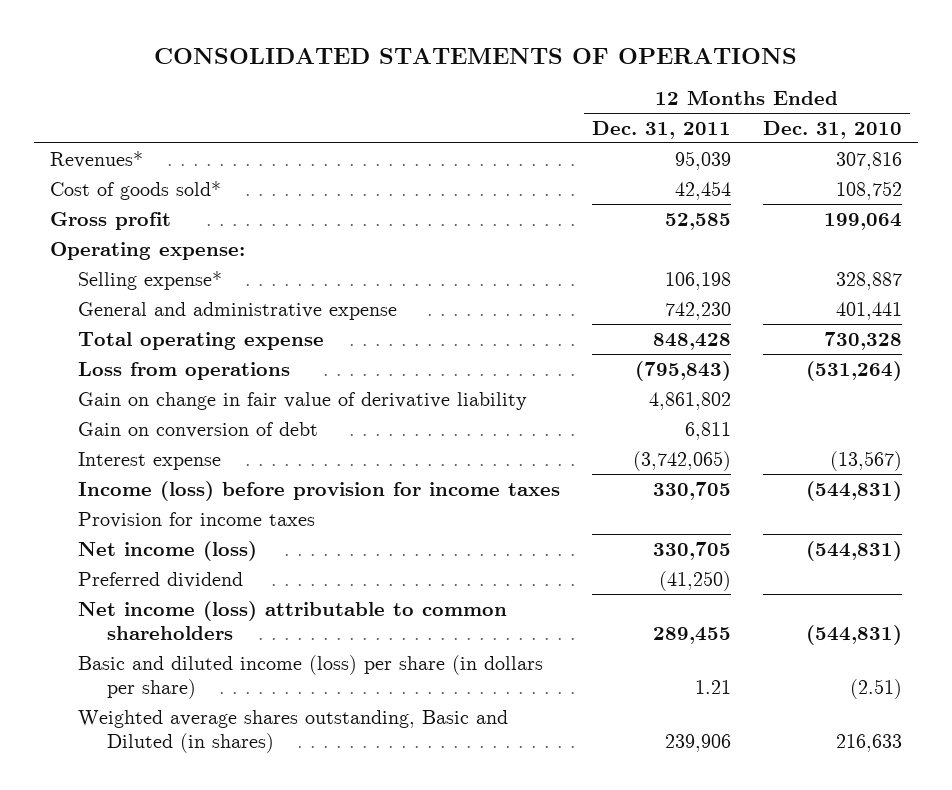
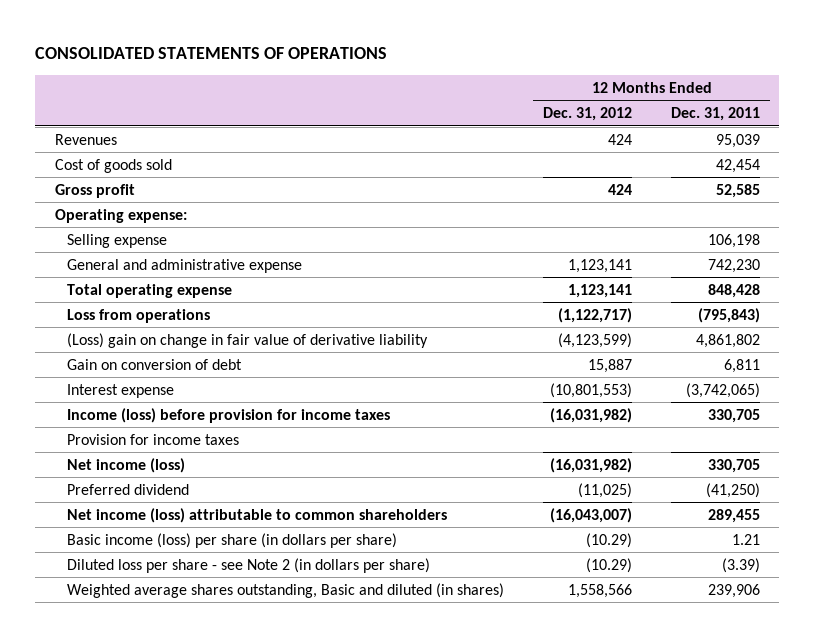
- | 12 Months Ended Dec. 31, 2011 | 12 Months Ended Dec. 31, 2010
+ | 12 Months Ended Dec. 31, 2012 | 12 Months Ended Dec. 31, 2011
- Revenues* | 95,039 | 307,816
- Cost of goods sold* | 42,454 | 108,752
+ Revenues | 424 | 95,039
+ Cost of goods sold | | 42,454
- Selling expense* | 106,198 | 328,887
+ Selling expense | | 106,198
- Gain on change in fair value of derivative liability | 4,861,802 |
+ (Loss) gain on change in fair value of derivative liability | (4,123,599) | 4,861,802
- Basic and diluted income (loss) per share (in dollars per share) | 1.21 | (2.51)
- Weighted average shares outstanding, Basic and Diluted (in shares) | 239,906 | 216,633
+ Basic income (loss) per share (in dollars per share) | (10.29) | 1.21
+ Diluted loss per share - see Note 2 (in dollars per share) | (10.29) | (3.39)
+ Weighted average shares outstanding, Basic and diluted (in shares) | 1,558,566 | 239,906

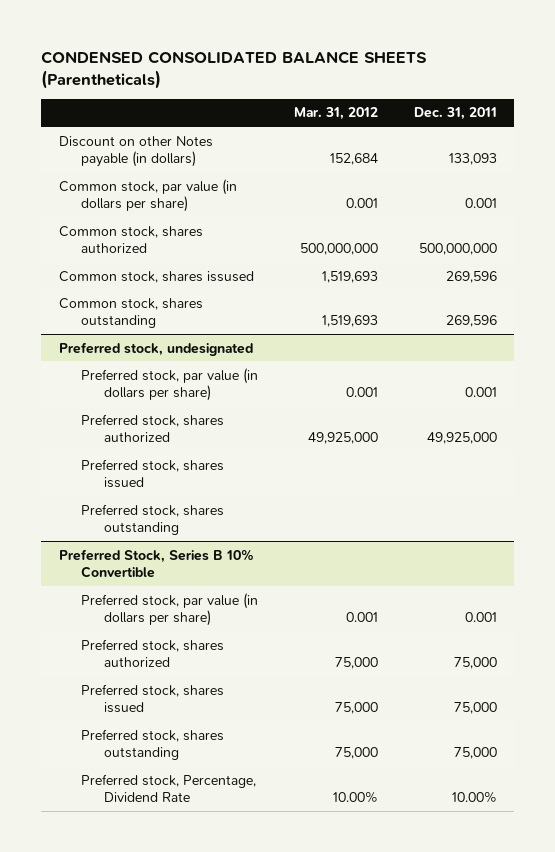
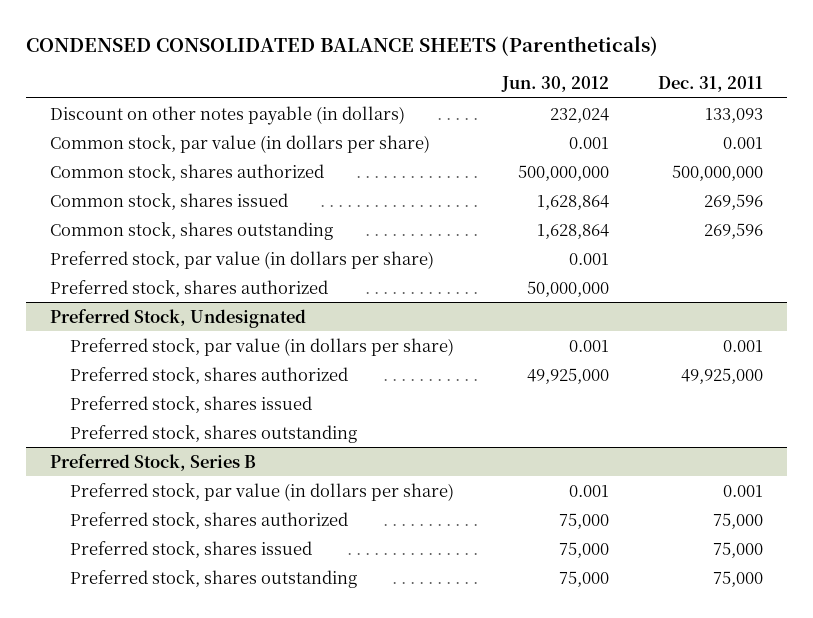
- | Mar. 31, 2012 | Dec. 31, 2011
+ | Jun. 30, 2012 | Dec. 31, 2011
- Discount on other Notes payable (in dollars) | 152,684 | 133,093
+ Discount on other notes payable (in dollars) | 232,024 | 133,093
- Common stock, shares issused | 1,519,693 | 269,596
+ Common stock, shares issued | 1,628,864 | 269,596
- Preferred stock, undesignated
+ Preferred stock, par value (in dollars per share) | 0.001 |
+ Preferred stock, shares authorized | 50,000,000 |
+ Preferred Stock, Undesignated
- Preferred Stock, Series B 10% Convertible
+ Preferred Stock, Series B
- Preferred stock, Percentage, Dividend Rate | 10.00% | 10.00%

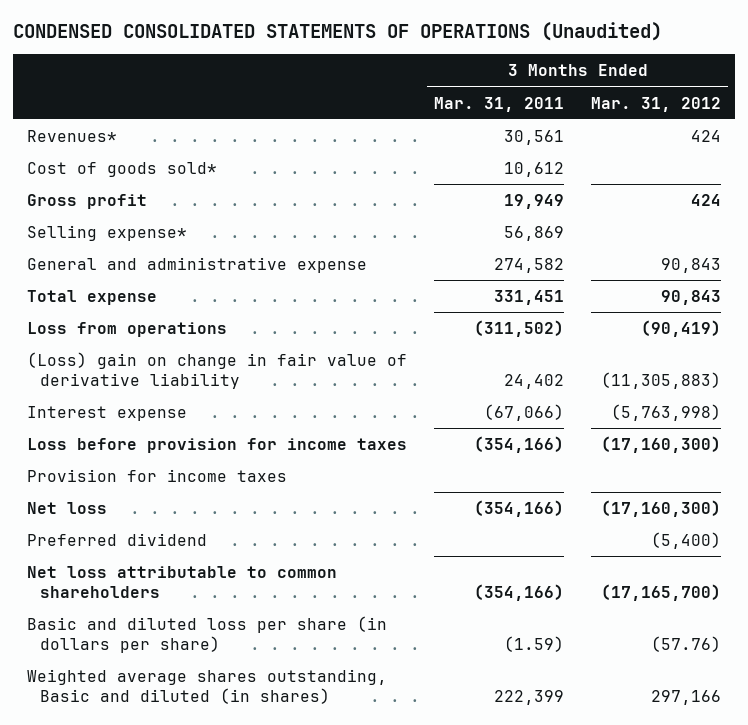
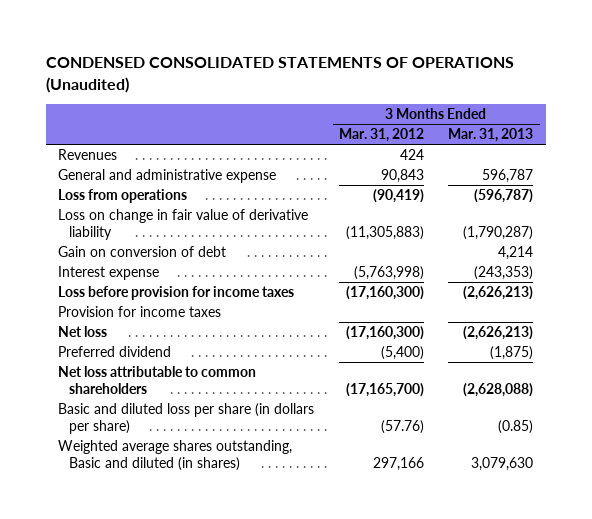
- | 3 Months Ended Mar. 31, 2011 | 3 Months Ended Mar. 31, 2012
+ | 3 Months Ended Mar. 31, 2012 | 3 Months Ended Mar. 31, 2013
- Revenues* | 30,561 | 424
- Cost of goods sold* | 10,612 |
- Gross profit | 19,949 | 424
- Selling expense* | 56,869 |
+ Revenues | 424 |
- Total expense | 331,451 | 90,843
- (Loss) gain on change in fair value of derivative liability | 24,402 | (11,305,883)
+ Loss on change in fair value of derivative liability | (11,305,883) | (1,790,287)
+ Gain on conversion of debt | | 4,214

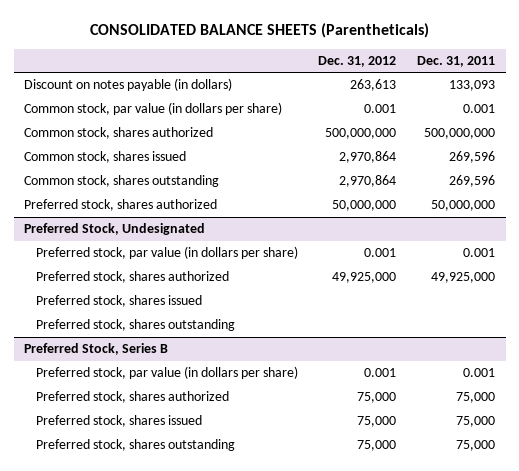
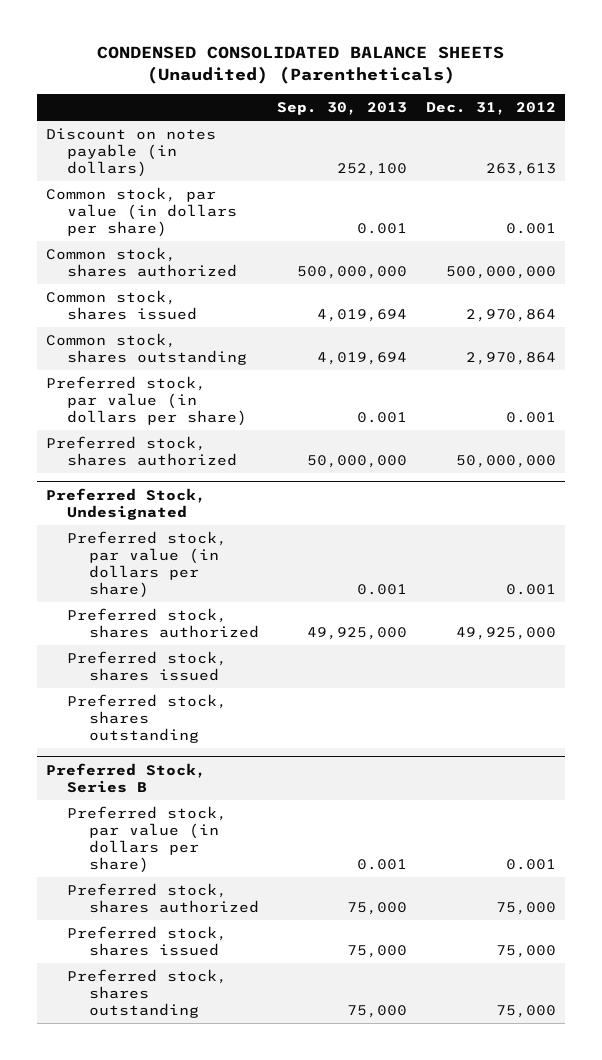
- CONSOLIDATED BALANCE SHEETS (Parentheticals)
+ CONDENSED CONSOLIDATED BALANCE SHEETS (Unaudited) (Parentheticals)
- | Dec. 31, 2012 | Dec. 31, 2011
+ | Sep. 30, 2013 | Dec. 31, 2012
+ Preferred stock, par value (in dollars per share) | 0.001 | 0.001

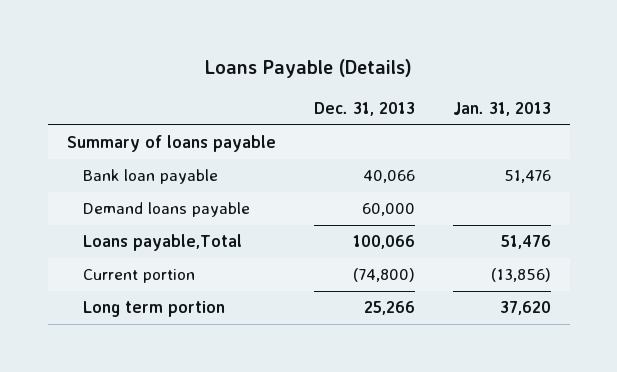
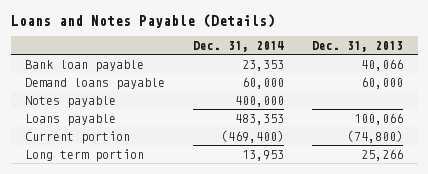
- Loans Payable (Details)
+ Loans and Notes Payable (Details)
- | Dec. 31, 2013 | Jan. 31, 2013
+ | Dec. 31, 2014 | Dec. 31, 2013
- Summary of loans payable
- Loans payable,Total | 100,066 | 51,476
+ Notes payable | 400,000 |
+ Loans payable | 483,353 | 100,066

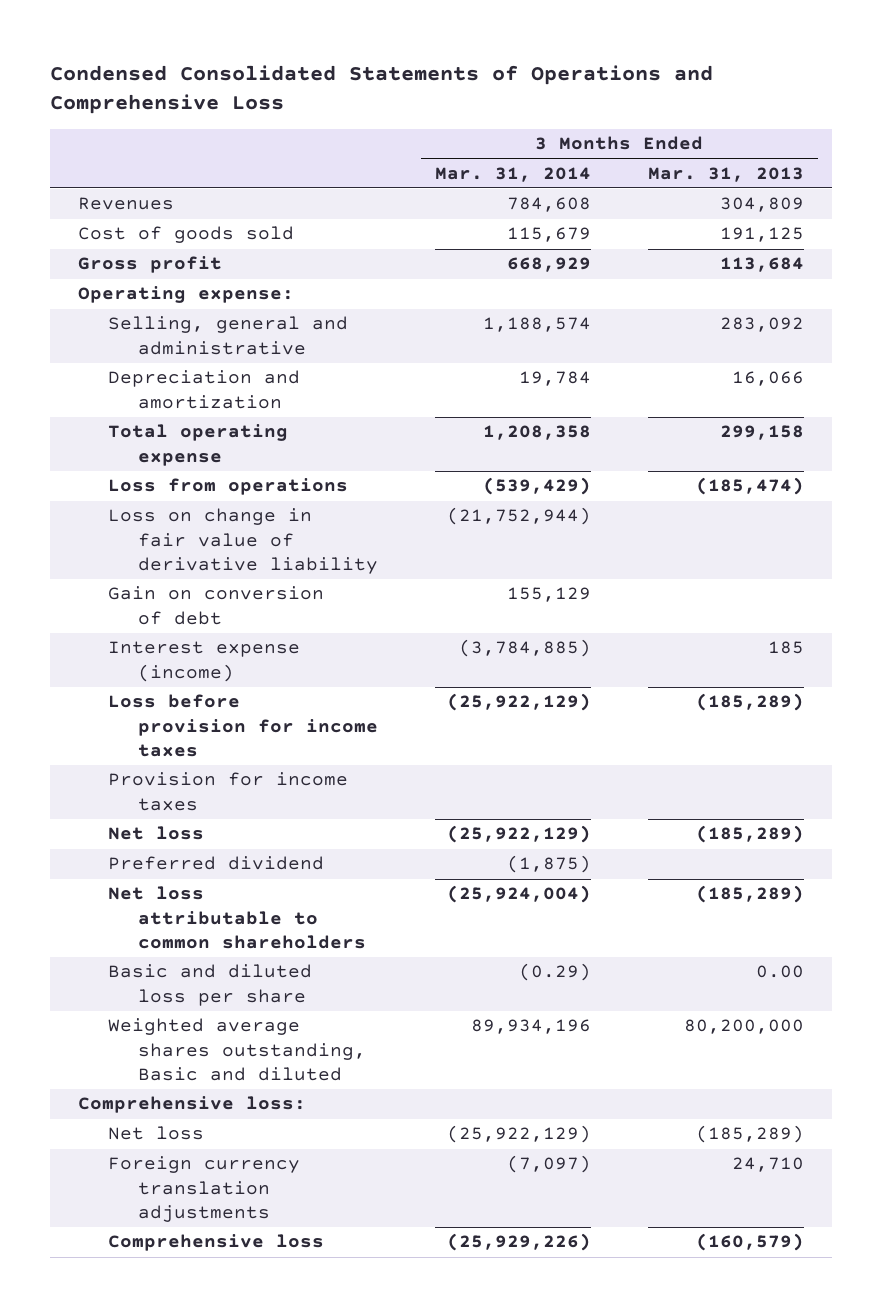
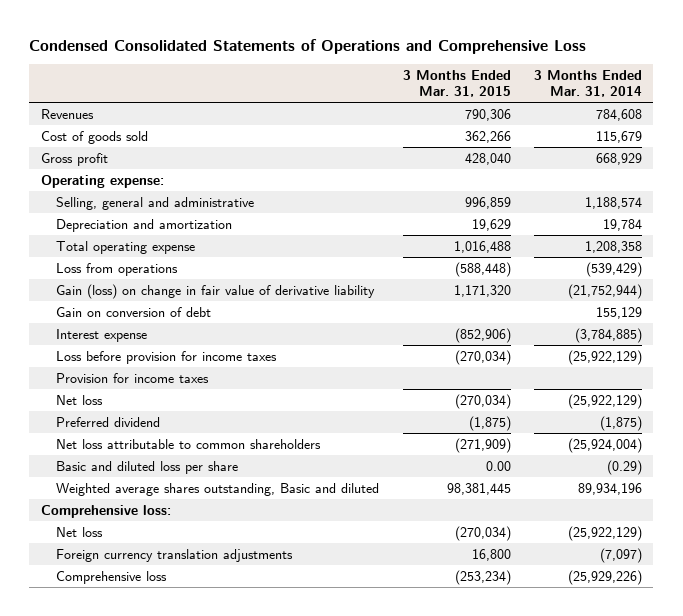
- | 3 Months Ended Mar. 31, 2014 | 3 Months Ended Mar. 31, 2013
+ | 3 Months Ended Mar. 31, 2015 | 3 Months Ended Mar. 31, 2014
- Loss on change in fair value of derivative liability | (21,752,944) |
+ Gain (loss) on change in fair value of derivative liability | 1,171,320 | (21,752,944)
- Interest expense (income) | (3,784,885) | 185
+ Interest expense | (852,906) | (3,784,885)

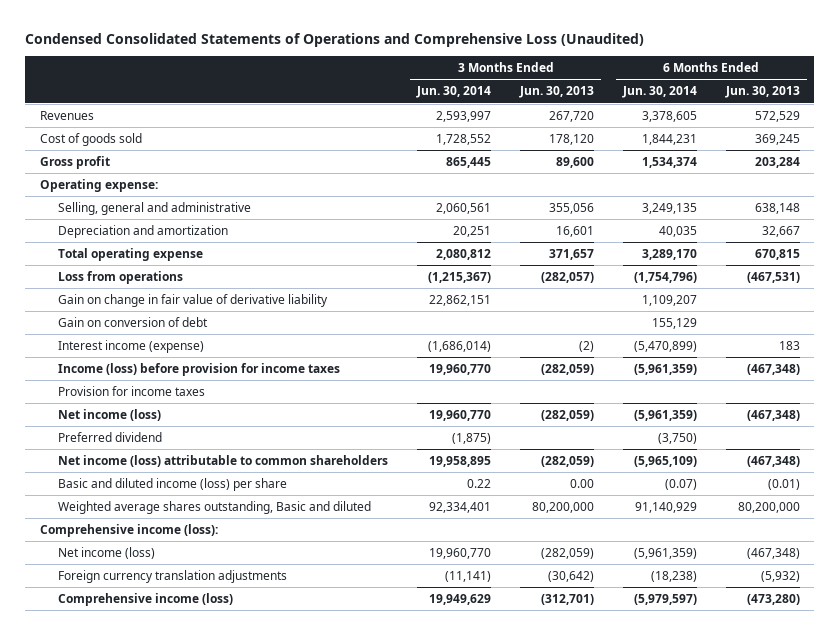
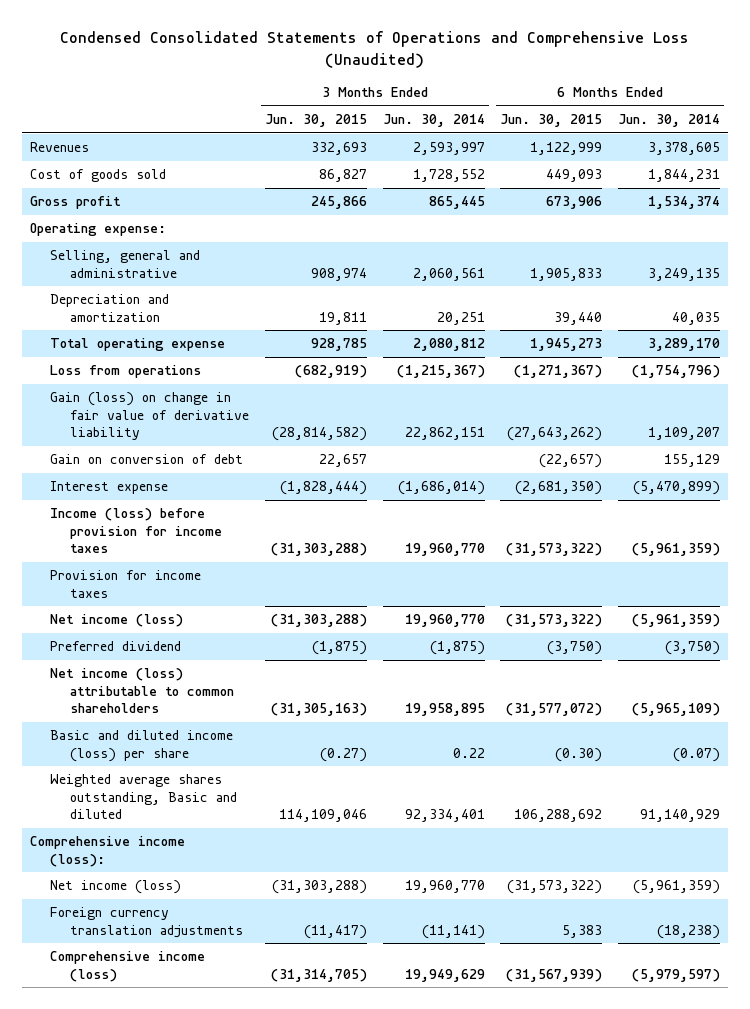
- | 3 Months Ended Jun. 30, 2014 | 3 Months Ended Jun. 30, 2013 | 6 Months Ended Jun. 30, 2014 | 6 Months Ended Jun. 30, 2013
+ | 3 Months Ended Jun. 30, 2015 | 3 Months Ended Jun. 30, 2014 | 6 Months Ended Jun. 30, 2015 | 6 Months Ended Jun. 30, 2014
- Gain on change in fair value of derivative liability | 22,862,151 | | 1,109,207 |
+ Gain (loss) on change in fair value of derivative liability | (28,814,582) | 22,862,151 | (27,643,262) | 1,109,207
- Interest income (expense) | (1,686,014) | (2) | (5,470,899) | 183
+ Interest expense | (1,828,444) | (1,686,014) | (2,681,350) | (5,470,899)

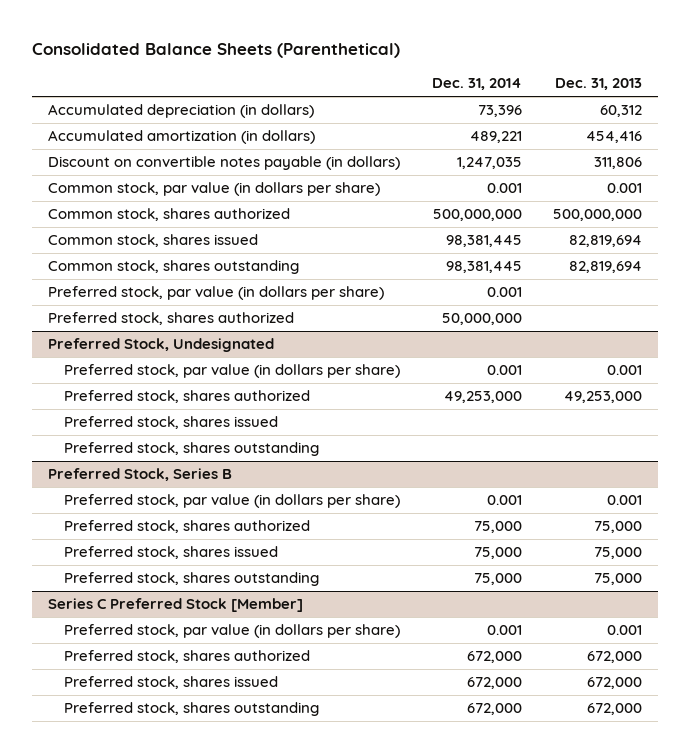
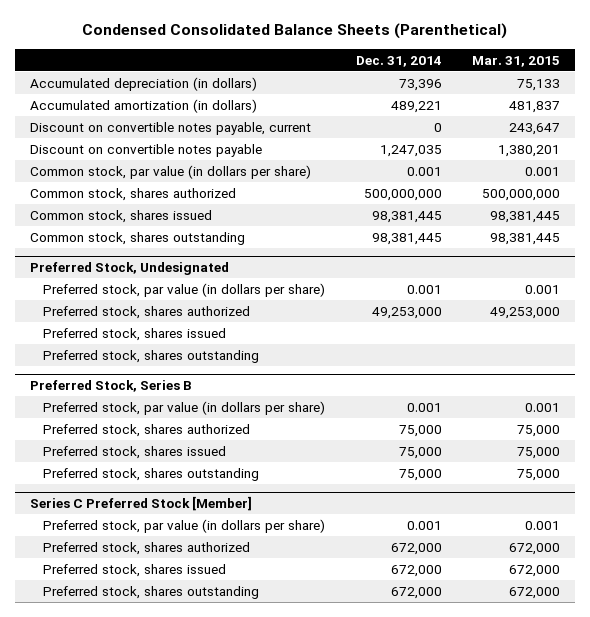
- Consolidated Balance Sheets (Parenthetical)
+ Condensed Consolidated Balance Sheets (Parenthetical)
- | Dec. 31, 2014 | Dec. 31, 2013
+ | Dec. 31, 2014 | Mar. 31, 2015
- Discount on convertible notes payable (in dollars) | 1,247,035 | 311,806
+ Discount on convertible notes payable, current | 0 | 243,647
+ Discount on convertible notes payable | 1,247,035 | 1,380,201
- Preferred stock, par value (in dollars per share) | 0.001 |
- Preferred stock, shares authorized | 50,000,000 |

